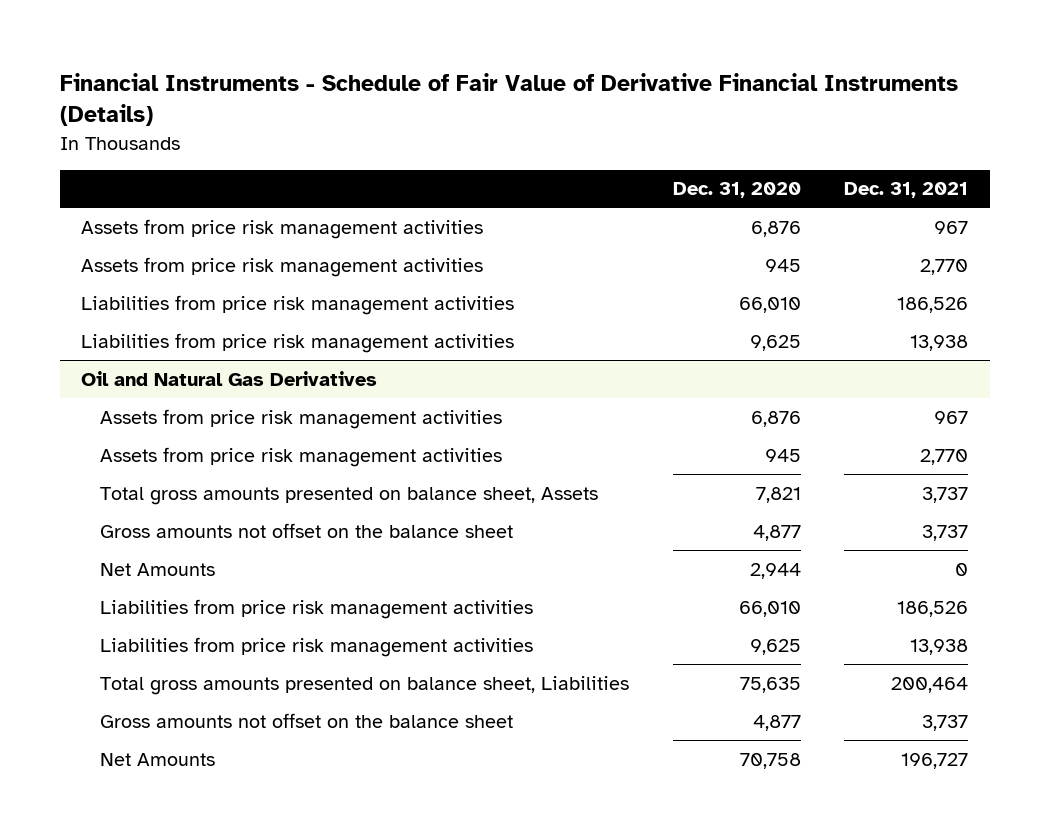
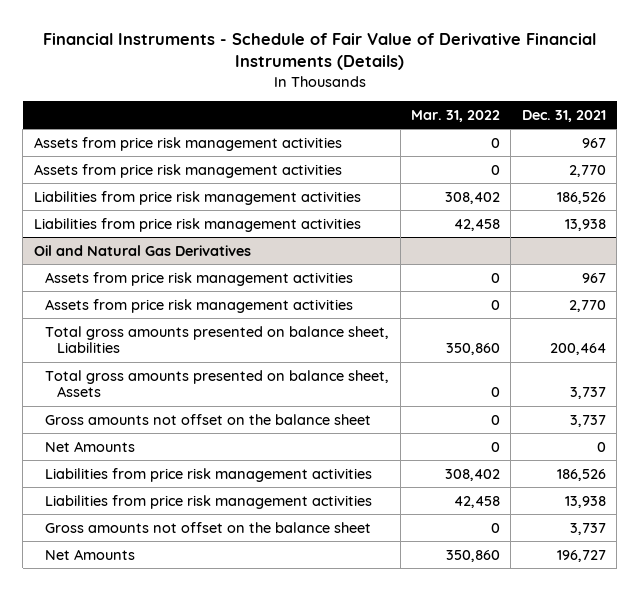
- | Dec. 31, 2020 | Dec. 31, 2021
+ | Mar. 31, 2022 | Dec. 31, 2021
@ Oil and Natural Gas Derivatives
moved up: Total gross amounts presented on balance sheet, Liabilities | 350,860 | 200,464

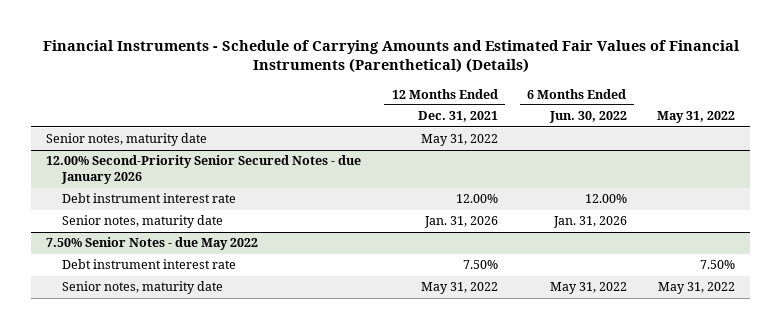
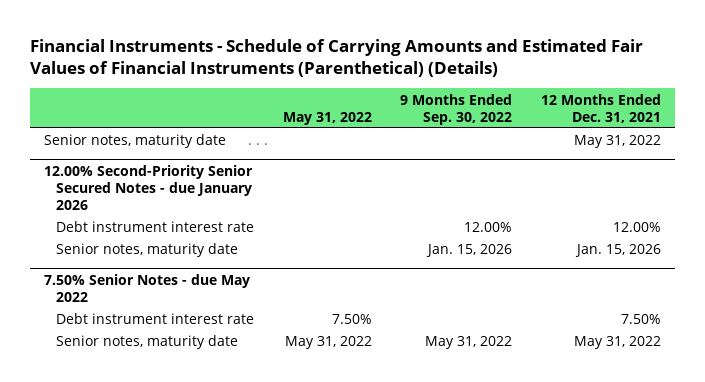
- | 12 Months Ended Dec. 31, 2021 | 6 Months Ended Jun. 30, 2022 | May 31, 2022
+ | May 31, 2022 | 9 Months Ended Sep. 30, 2022 | 12 Months Ended Dec. 31, 2021
@ 12.00% Second-Priority Senior Secured Notes - due January 2026
- Senior notes, maturity date | Jan. 31, 2026 | Jan. 31, 2026 |
+ Senior notes, maturity date | | Jan. 15, 2026 | Jan. 15, 2026

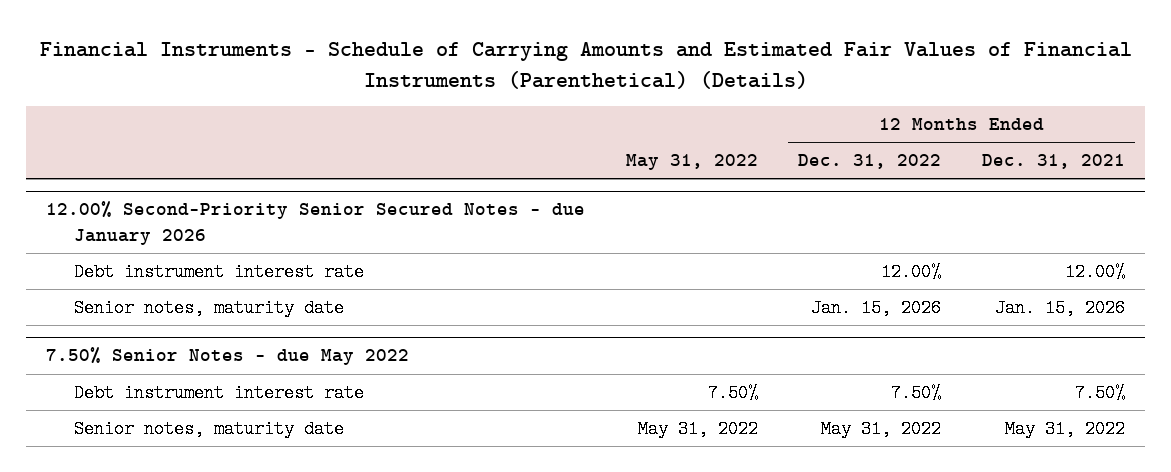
- | May 31, 2022 | 9 Months Ended Sep. 30, 2022 | 12 Months Ended Dec. 31, 2021
+ | May 31, 2022 | 12 Months Ended Dec. 31, 2022 | 12 Months Ended Dec. 31, 2021
- Senior notes, maturity date | | | May 31, 2022

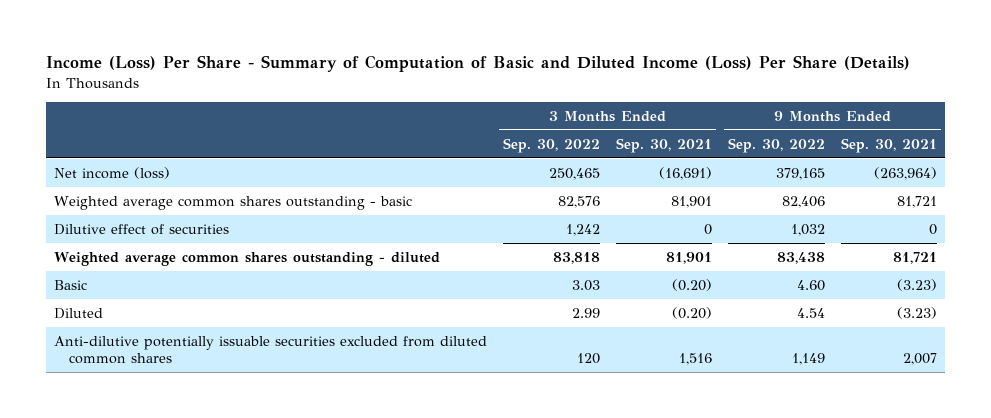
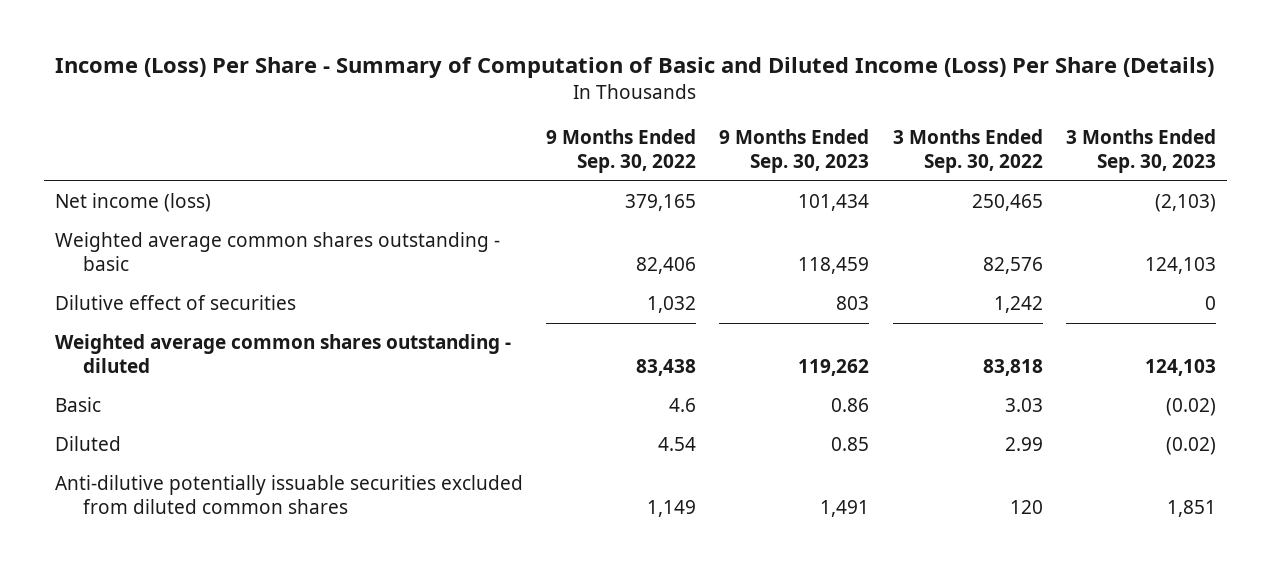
- | 3 Months Ended Sep. 30, 2022 | 3 Months Ended Sep. 30, 2021 | 9 Months Ended Sep. 30, 2022 | 9 Months Ended Sep. 30, 2021
+ | 9 Months Ended Sep. 30, 2022 | 9 Months Ended Sep. 30, 2023 | 3 Months Ended Sep. 30, 2022 | 3 Months Ended Sep. 30, 2023
- Basic | 3.03 | (0.20) | 4.60 | (3.23)
+ Basic | 4.6 | 0.86 | 3.03 | (0.02)

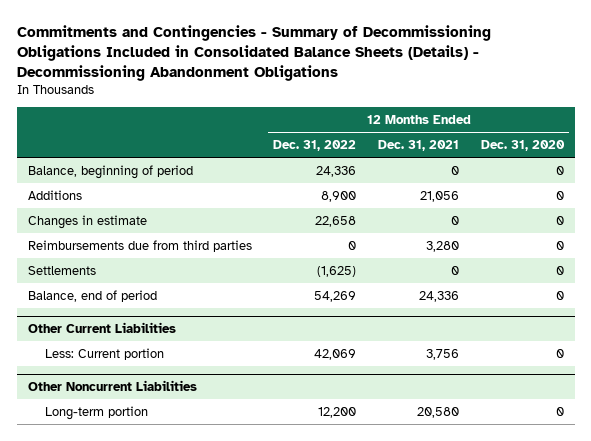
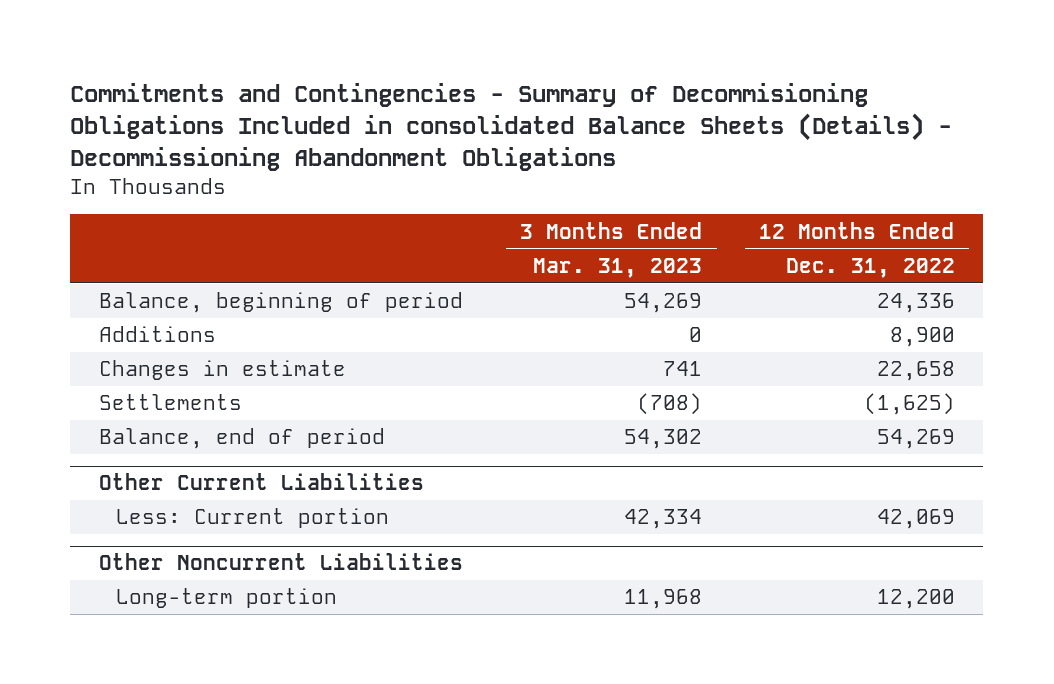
- Commitments and Contingencies - Summary of Decommissioning Obligations Included in Consolidated Balance Sheets (Details) - Decommissioning Abandonment Obligations
+ Commitments and Contingencies - Summary of Decommisioning Obligations Included in consolidated Balance Sheets (Details) - Decommissioning Abandonment Obligations
- | 12 Months Ended Dec. 31, 2022 | 12 Months Ended Dec. 31, 2021 | 12 Months Ended Dec. 31, 2020
+ | 3 Months Ended Mar. 31, 2023 | 12 Months Ended Dec. 31, 2022
- Reimbursements due from third parties | 0 | 3,280 | 0

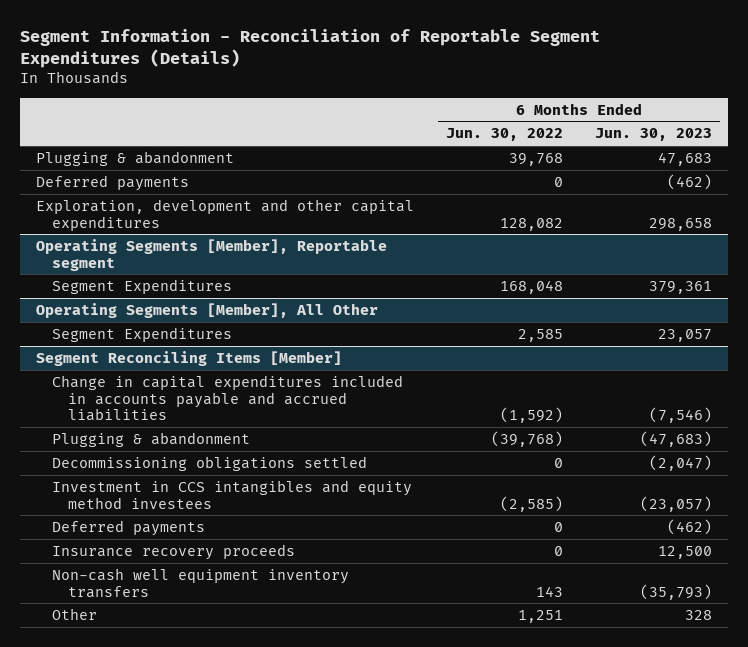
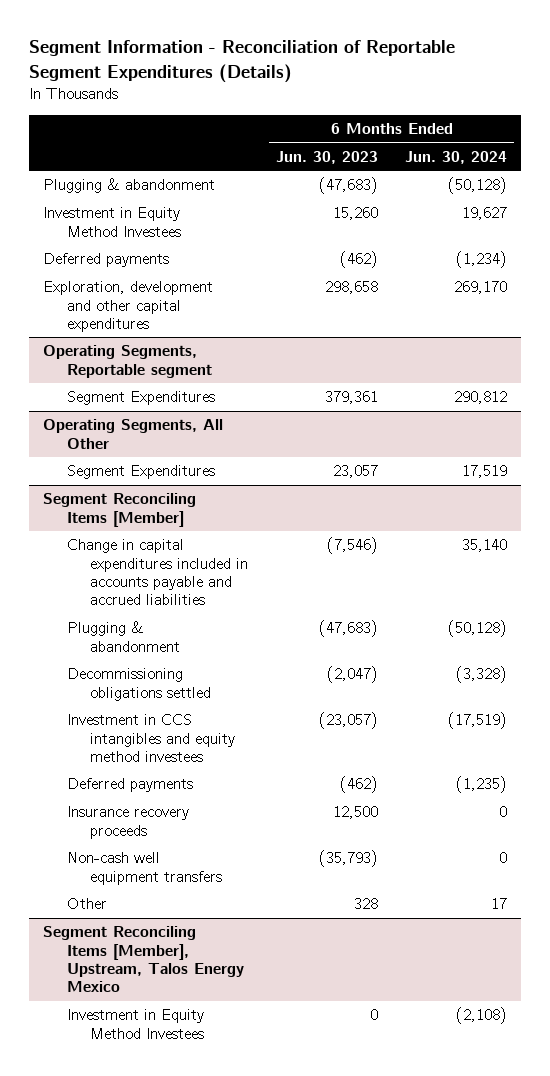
- | 6 Months Ended Jun. 30, 2022 | 6 Months Ended Jun. 30, 2023
+ | 6 Months Ended Jun. 30, 2023 | 6 Months Ended Jun. 30, 2024
- Plugging & abandonment | 39,768 | 47,683
+ Plugging & abandonment | (47,683) | (50,128)
+ Investment in Equity Method Investees | 15,260 | 19,627
- Operating Segments [Member], Reportable segment
+ Operating Segments, Reportable segment
- Operating Segments [Member], All Other
+ Operating Segments, All Other
@ Segment Reconciling Items [Member]
- Non-cash well equipment inventory transfers | 143 | (35,793)
+ Non-cash well equipment transfers | (35,793) | 0
+ Segment Reconciling Items [Member], Upstream, Talos Energy Mexico
+ Investment in Equity Method Investees | 0 | (2,108)

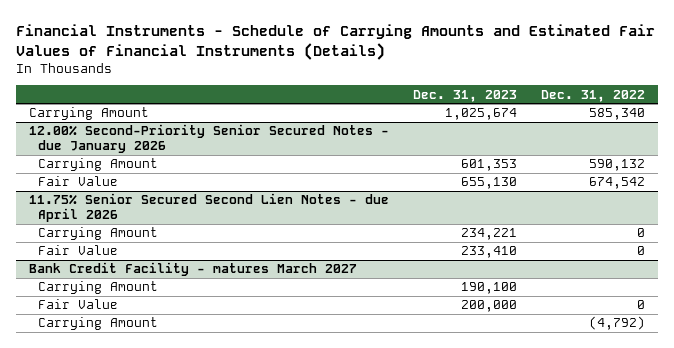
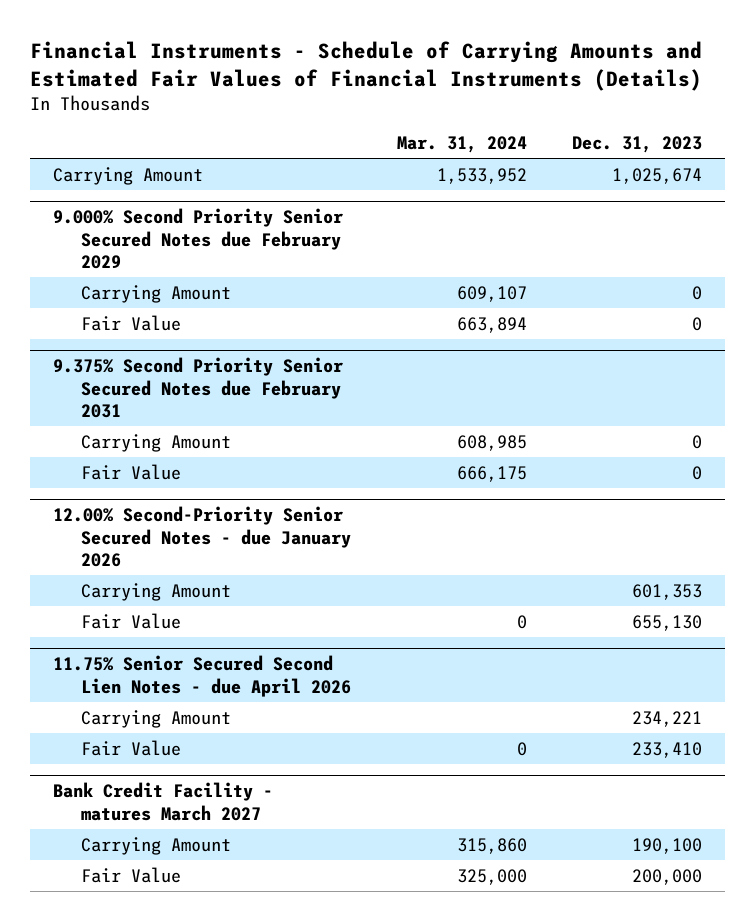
- | Dec. 31, 2023 | Dec. 31, 2022
+ | Mar. 31, 2024 | Dec. 31, 2023
+ 9.000% Second Priority Senior Secured Notes due February 2029
+ Carrying Amount | 609,107 | 0
+ Fair Value | 663,894 | 0
+ 9.375% Second Priority Senior Secured Notes due February 2031
+ Carrying Amount | 608,985 | 0
+ Fair Value | 666,175 | 0
@ Bank Credit Facility - matures March 2027
- Carrying Amount | | (4,792)

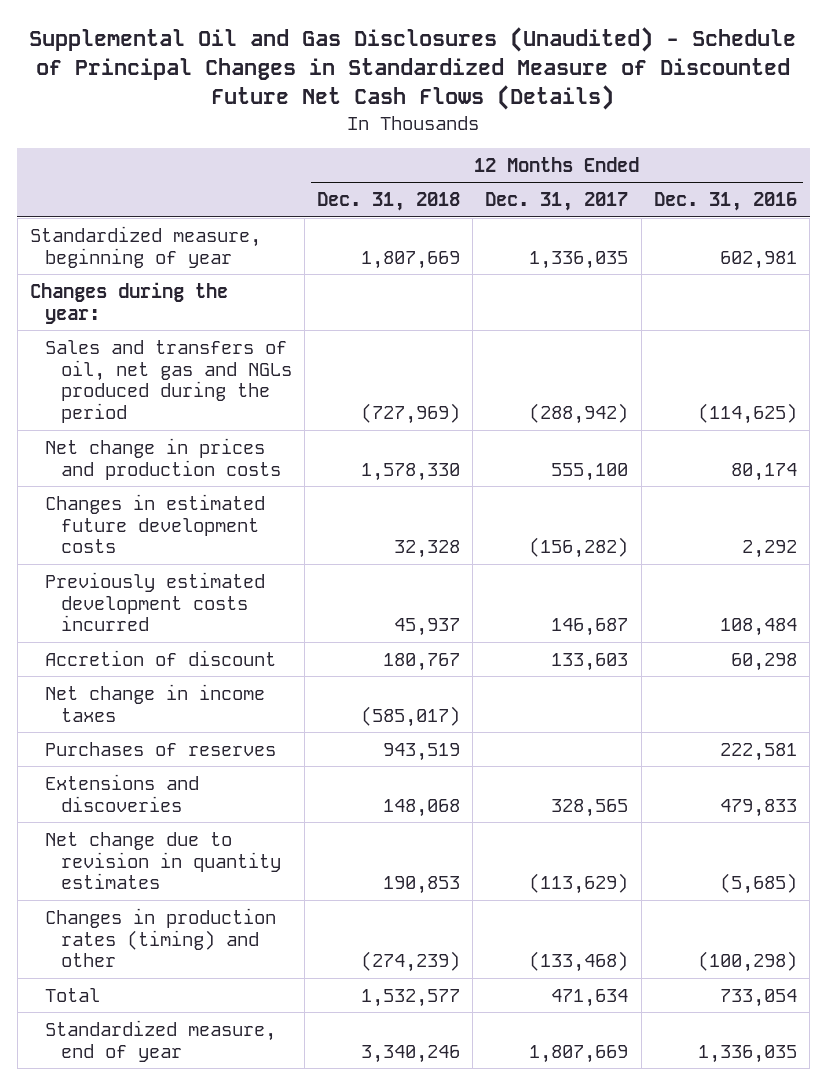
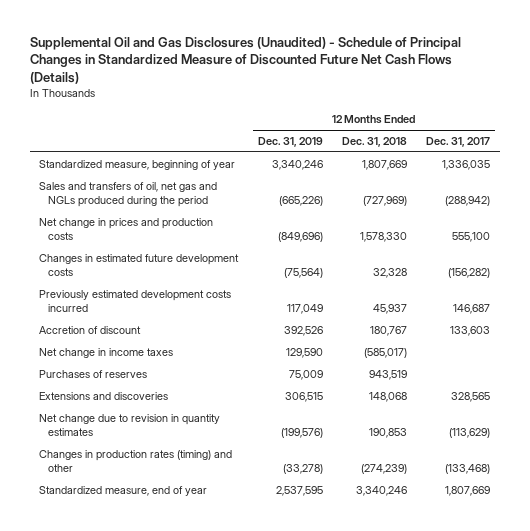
- | 12 Months Ended Dec. 31, 2018 | 12 Months Ended Dec. 31, 2017 | 12 Months Ended Dec. 31, 2016
+ | 12 Months Ended Dec. 31, 2019 | 12 Months Ended Dec. 31, 2018 | 12 Months Ended Dec. 31, 2017
- Changes during the year:
- Total | 1,532,577 | 471,634 | 733,054

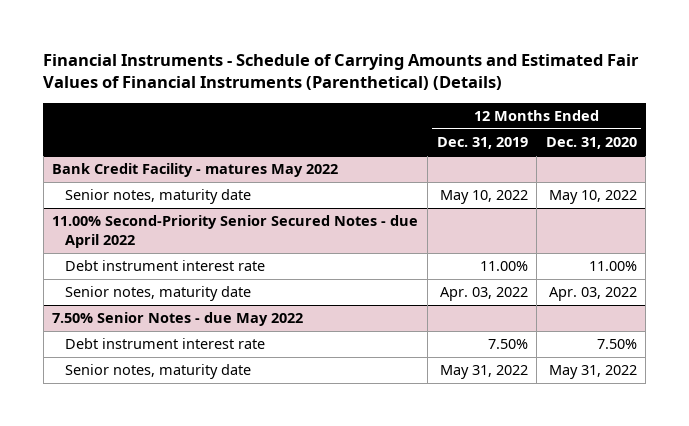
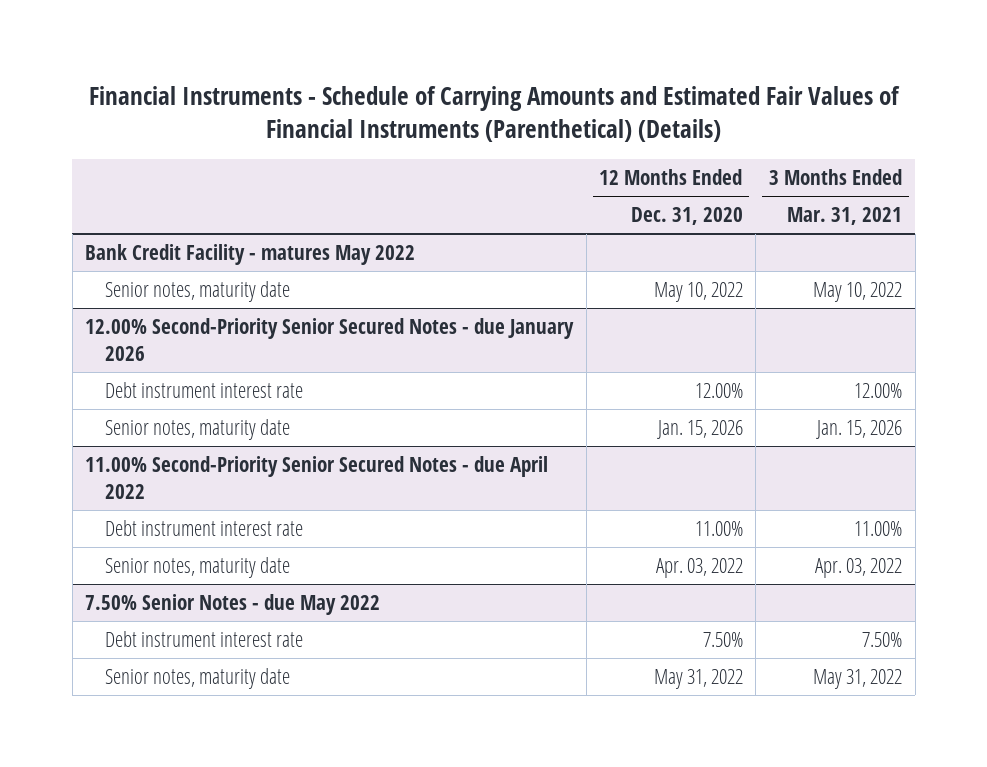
- | 12 Months Ended Dec. 31, 2019 | 12 Months Ended Dec. 31, 2020
+ | 12 Months Ended Dec. 31, 2020 | 3 Months Ended Mar. 31, 2021
+ 12.00% Second-Priority Senior Secured Notes - due January 2026
+ Debt instrument interest rate | 12.00% | 12.00%
+ Senior notes, maturity date | Jan. 15, 2026 | Jan. 15, 2026

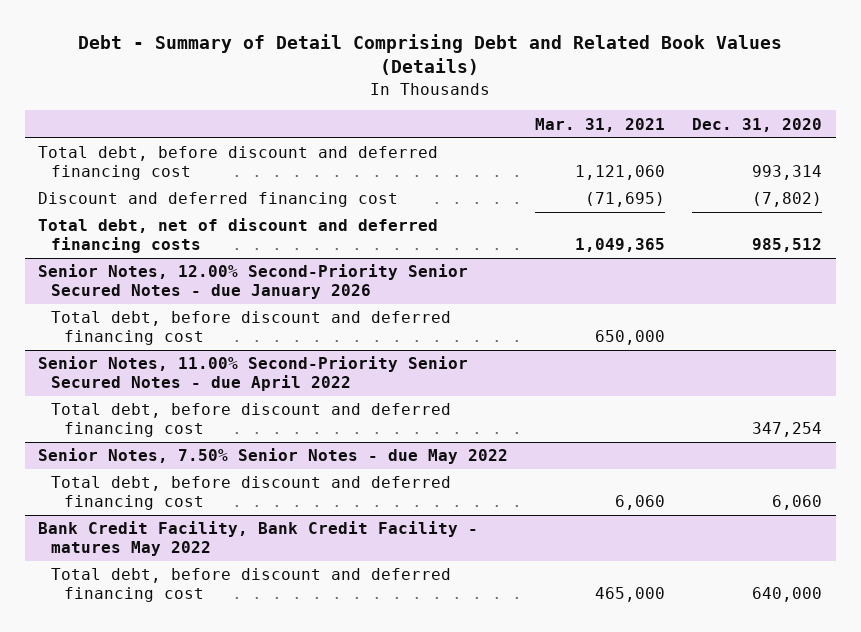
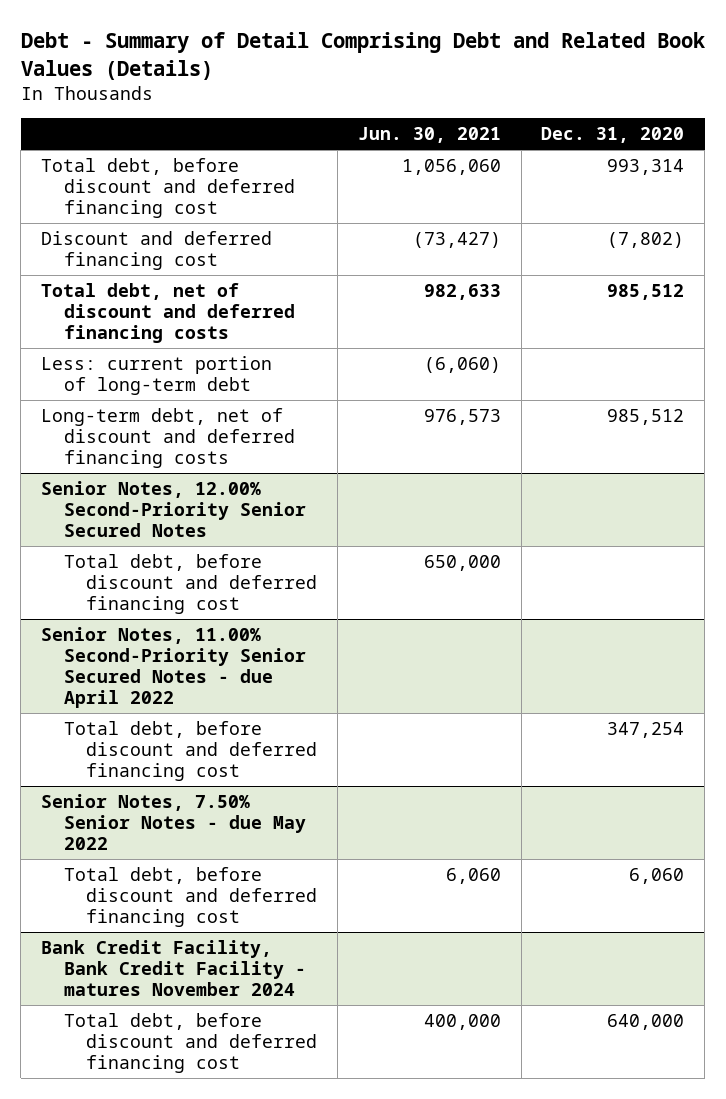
- | Mar. 31, 2021 | Dec. 31, 2020
+ | Jun. 30, 2021 | Dec. 31, 2020
- Senior Notes, 12.00% Second-Priority Senior Secured Notes - due January 2026
+ Less: current portion of long-term debt | (6,060) |
+ Long-term debt, net of discount and deferred financing costs | 976,573 | 985,512
+ Senior Notes, 12.00% Second-Priority Senior Secured Notes
- Bank Credit Facility, Bank Credit Facility - matures May 2022
+ Bank Credit Facility, Bank Credit Facility - matures November 2024

